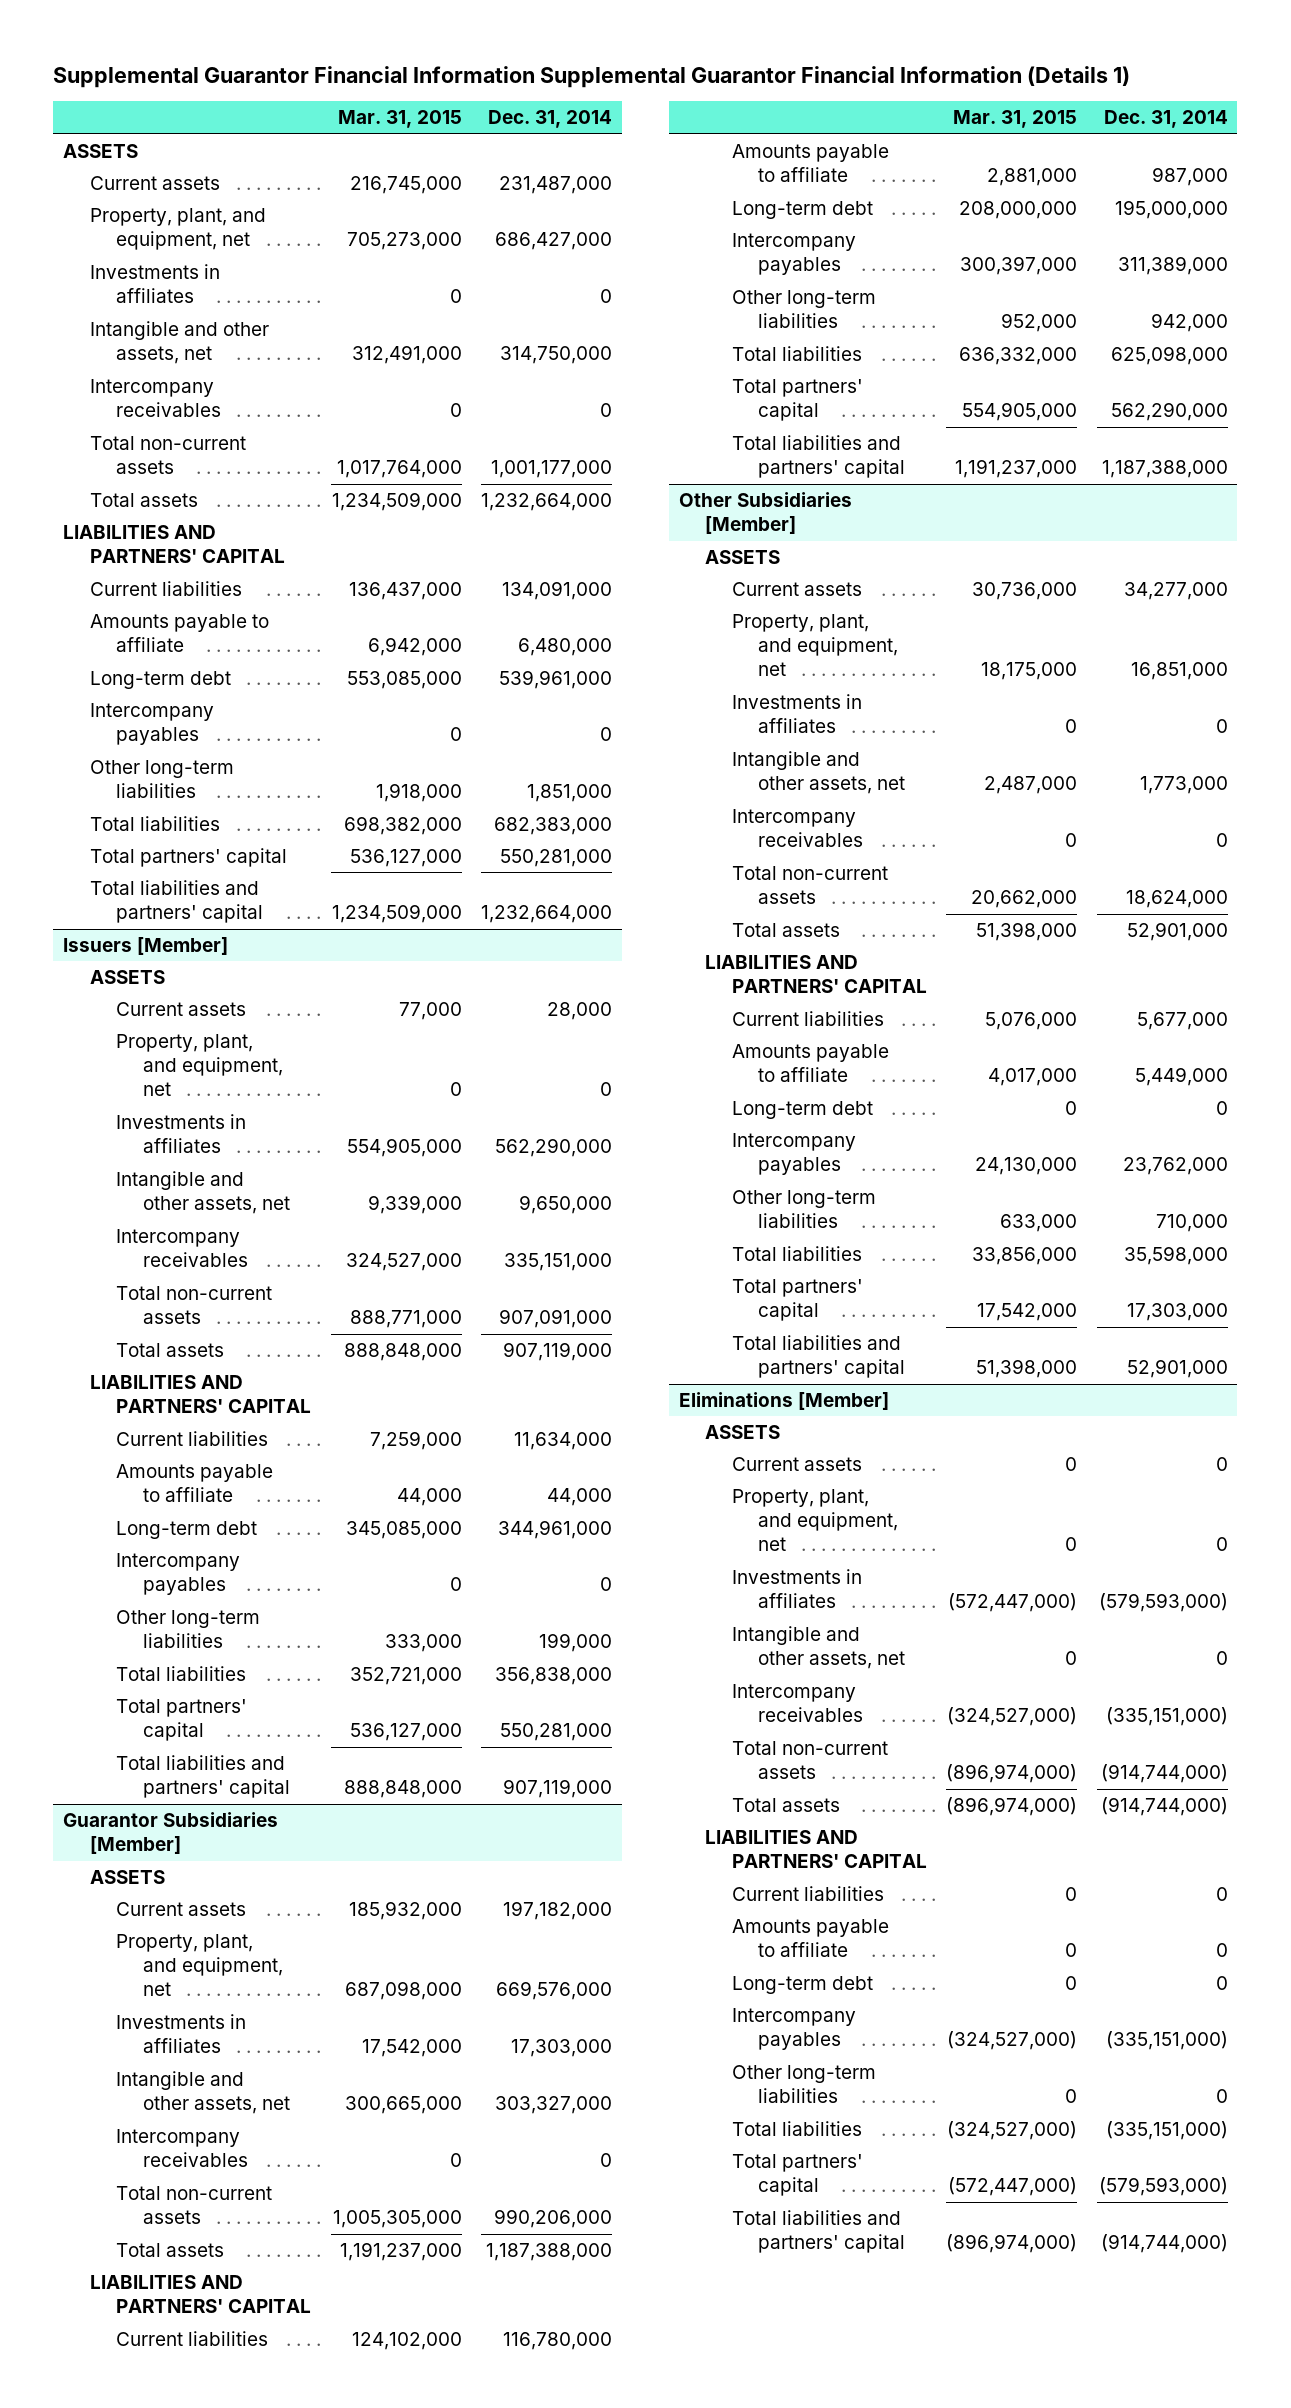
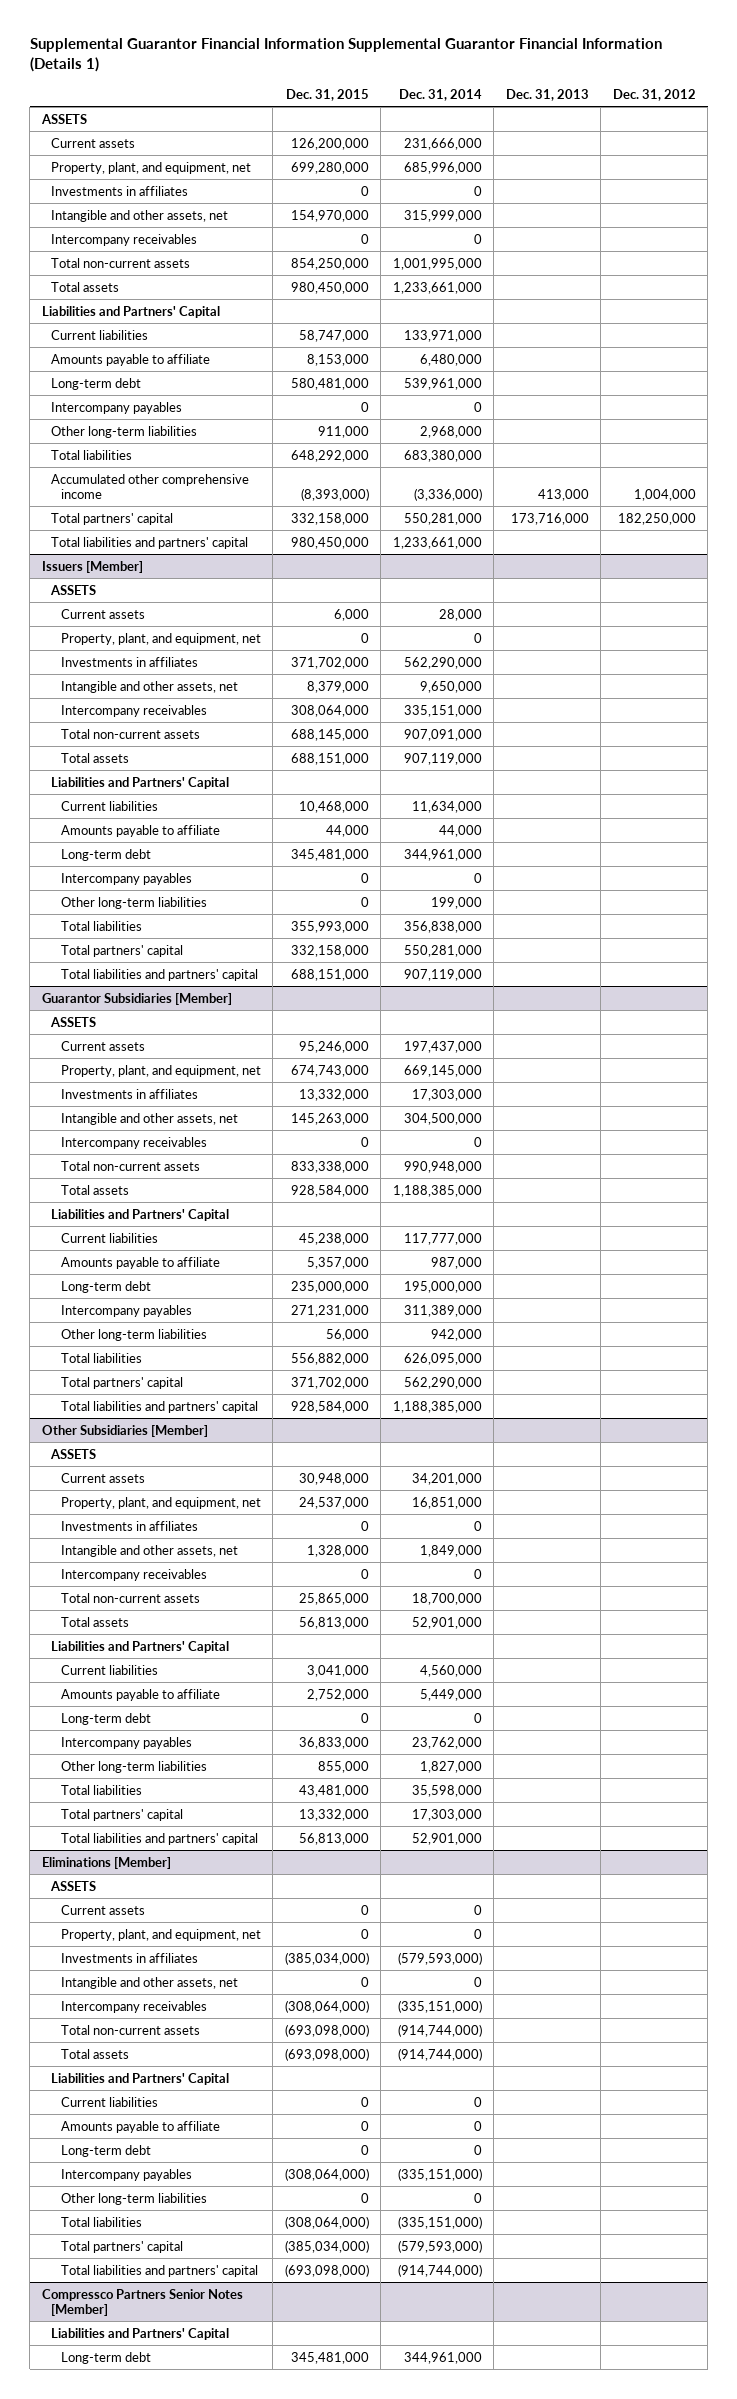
- | Mar. 31, 2015 | Dec. 31, 2014
+ | Dec. 31, 2015 | Dec. 31, 2014 | Dec. 31, 2013 | Dec. 31, 2012
- Current assets | 216,745,000 | 231,487,000
- Property, plant, and equipment, net | 705,273,000 | 686,427,000
+ Current assets | 126,200,000 | 231,666,000 | |
+ Property, plant, and equipment, net | 699,280,000 | 685,996,000 | |
- Intangible and other assets, net | 312,491,000 | 314,750,000
+ Intangible and other assets, net | 154,970,000 | 315,999,000 | |
- Total non-current assets | 1,017,764,000 | 1,001,177,000
- Total assets | 1,234,509,000 | 1,232,664,000
- LIABILITIES AND PARTNERS' CAPITAL
- Current liabilities | 136,437,000 | 134,091,000
+ Total non-current assets | 854,250,000 | 1,001,995,000 | |
+ Total assets | 980,450,000 | 1,233,661,000 | |
+ Liabilities and Partners' Capital
+ Current liabilities | 58,747,000 | 133,971,000 | |
- Other long-term liabilities | 1,918,000 | 1,851,000
- Total liabilities | 698,382,000 | 682,383,000
+ Other long-term liabilities | 911,000 | 2,968,000 | |
+ Total liabilities | 648,292,000 | 683,380,000 | |
+ Accumulated other comprehensive income | (8,393,000) | (3,336,000) | 413,000 | 1,004,000
- Total liabilities and partners' capital | 1,234,509,000 | 1,232,664,000
+ Total liabilities and partners' capital | 980,450,000 | 1,233,661,000 | |
@ Issuers [Member]
- LIABILITIES AND PARTNERS' CAPITAL
+ Liabilities and Partners' Capital
@ Guarantor Subsidiaries [Member]
- Current assets | 185,932,000 | 197,182,000
- Property, plant, and equipment, net | 687,098,000 | 669,576,000
+ Current assets | 95,246,000 | 197,437,000 | |
+ Property, plant, and equipment, net | 674,743,000 | 669,145,000 | |
- Intangible and other assets, net | 300,665,000 | 303,327,000
+ Intangible and other assets, net | 145,263,000 | 304,500,000 | |
- Total non-current assets | 1,005,305,000 | 990,206,000
- Total assets | 1,191,237,000 | 1,187,388,000
- LIABILITIES AND PARTNERS' CAPITAL
- Current liabilities | 124,102,000 | 116,780,000
+ Total non-current assets | 833,338,000 | 990,948,000 | |
+ Total assets | 928,584,000 | 1,188,385,000 | |
+ Liabilities and Partners' Capital
+ Current liabilities | 45,238,000 | 117,777,000 | |
- Total liabilities | 636,332,000 | 625,098,000
+ Total liabilities | 556,882,000 | 626,095,000 | |
- Total liabilities and partners' capital | 1,191,237,000 | 1,187,388,000
+ Total liabilities and partners' capital | 928,584,000 | 1,188,385,000 | |
@ Other Subsidiaries [Member]
- Current assets | 30,736,000 | 34,277,000
+ Current assets | 30,948,000 | 34,201,000 | |
- Intangible and other assets, net | 2,487,000 | 1,773,000
+ Intangible and other assets, net | 1,328,000 | 1,849,000 | |
- Total non-current assets | 20,662,000 | 18,624,000
+ Total non-current assets | 25,865,000 | 18,700,000 | |
- LIABILITIES AND PARTNERS' CAPITAL
- Current liabilities | 5,076,000 | 5,677,000
+ Liabilities and Partners' Capital
+ Current liabilities | 3,041,000 | 4,560,000 | |
- Other long-term liabilities | 633,000 | 710,000
+ Other long-term liabilities | 855,000 | 1,827,000 | |
@ Eliminations [Member]
- LIABILITIES AND PARTNERS' CAPITAL
+ Liabilities and Partners' Capital
+ Compressco Partners Senior Notes [Member]
+ Liabilities and Partners' Capital
+ Long-term debt | 345,481,000 | 344,961,000 | |

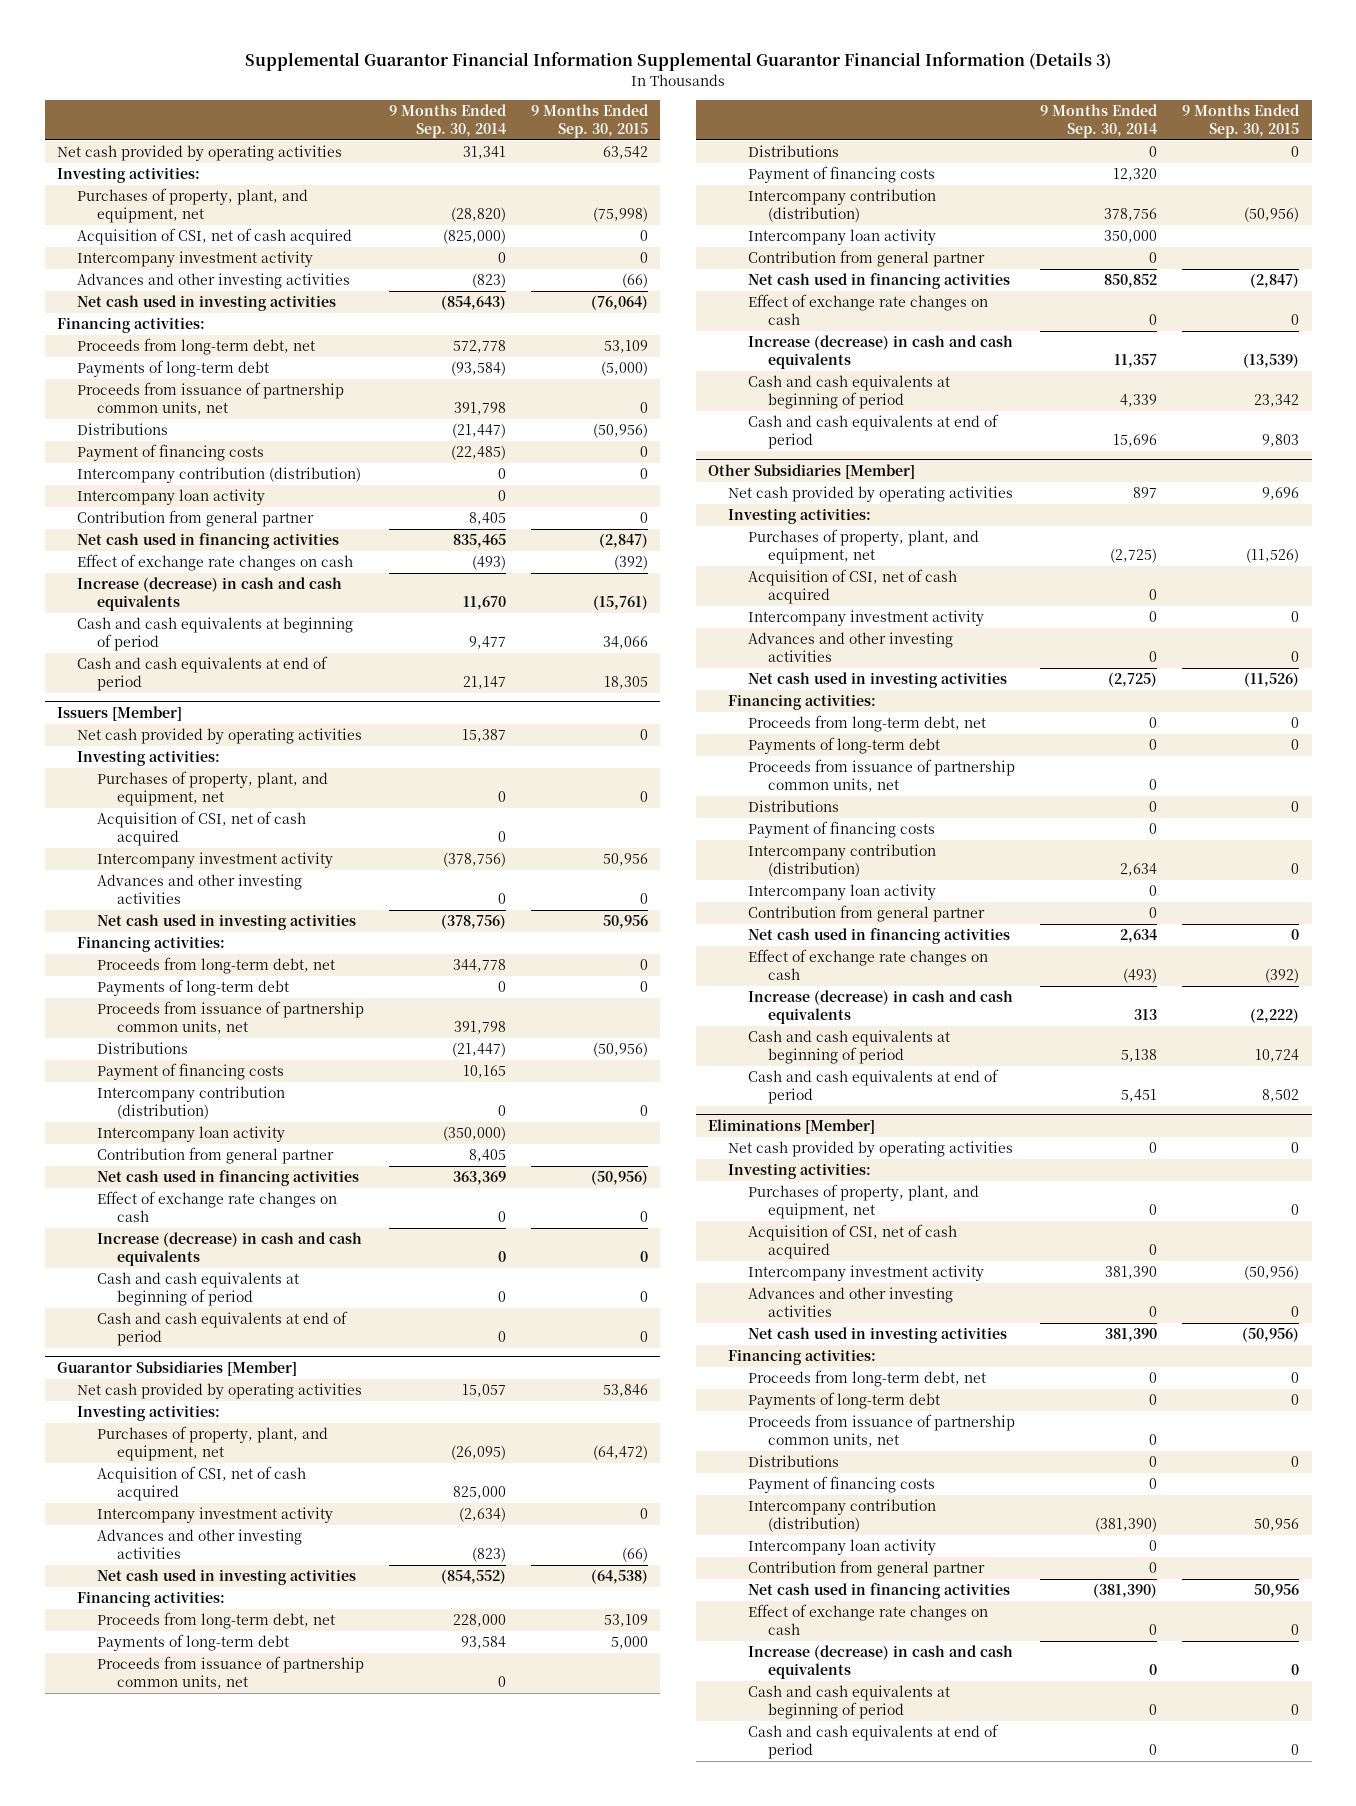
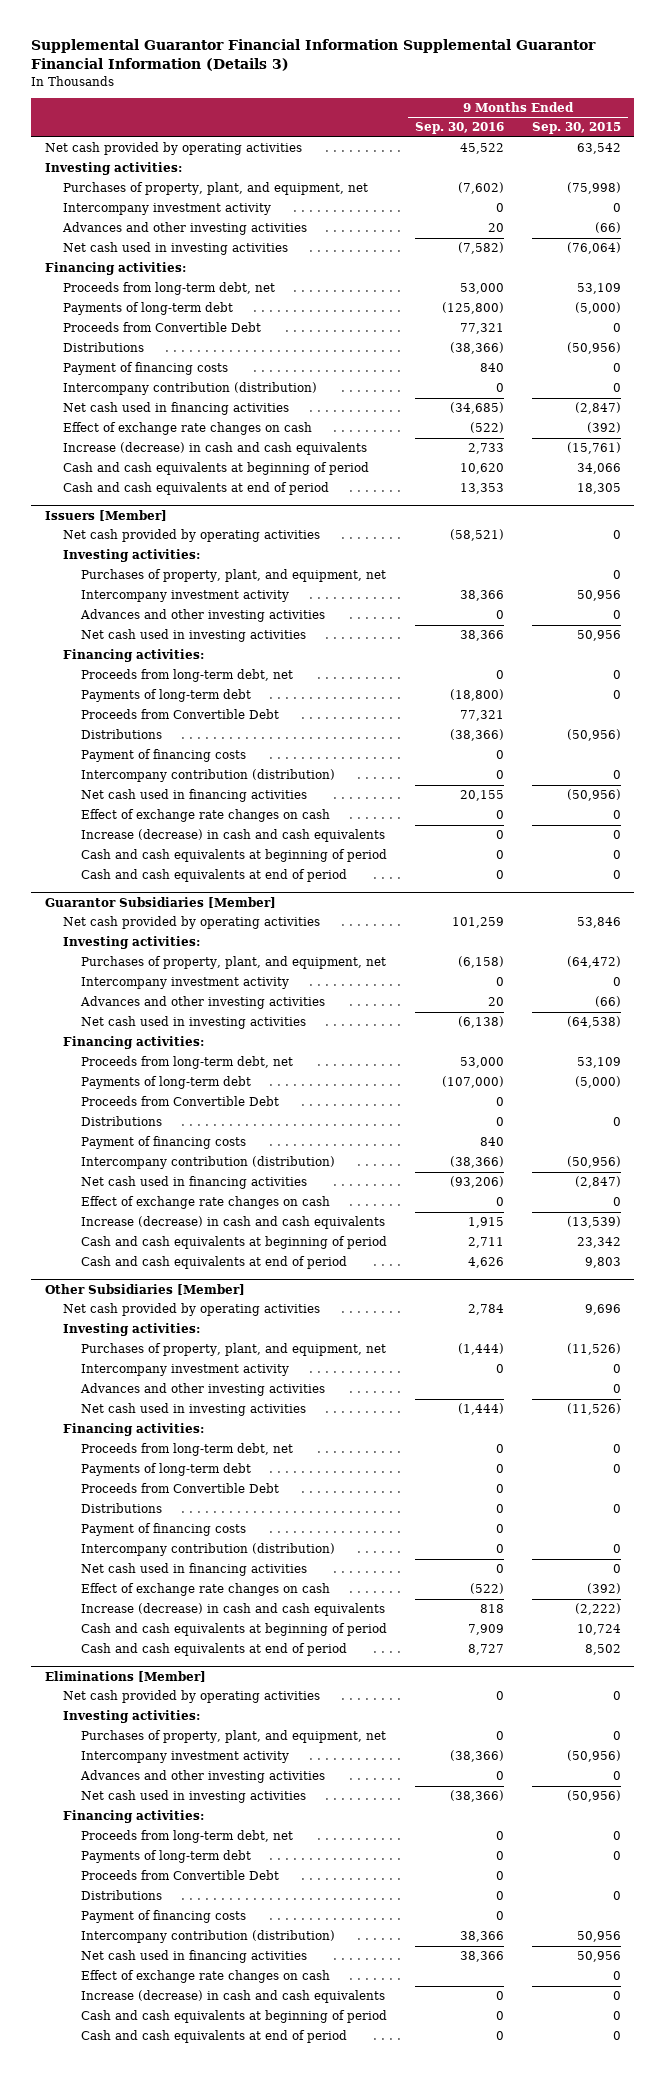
- | 9 Months Ended Sep. 30, 2014 | 9 Months Ended Sep. 30, 2015
+ | 9 Months Ended Sep. 30, 2016 | 9 Months Ended Sep. 30, 2015
- Acquisition of CSI, net of cash acquired | (825,000) | 0
- Proceeds from issuance of partnership common units, net | 391,798 | 0
+ Proceeds from Convertible Debt | 77,321 | 0
- Intercompany loan activity | 0 |
- Contribution from general partner | 8,405 | 0
@ Issuers [Member]
- Acquisition of CSI, net of cash acquired | 0 |
- Proceeds from issuance of partnership common units, net | 391,798 |
+ Proceeds from Convertible Debt | 77,321 |
- Intercompany loan activity | (350,000) |
- Contribution from general partner | 8,405 |
@ Guarantor Subsidiaries [Member]
- Acquisition of CSI, net of cash acquired | 825,000 |
- Payments of long-term debt | 93,584 | 5,000
- Proceeds from issuance of partnership common units, net | 0 |
+ Payments of long-term debt | (107,000) | (5,000)
+ Proceeds from Convertible Debt | 0 |
- Intercompany loan activity | 350,000 |
- Contribution from general partner | 0 |
@ Other Subsidiaries [Member]
- Acquisition of CSI, net of cash acquired | 0 |
- Proceeds from issuance of partnership common units, net | 0 |
+ Proceeds from Convertible Debt | 0 |
- Intercompany loan activity | 0 |
- Contribution from general partner | 0 |
@ Eliminations [Member]
- Acquisition of CSI, net of cash acquired | 0 |
- Proceeds from issuance of partnership common units, net | 0 |
+ Proceeds from Convertible Debt | 0 |
- Intercompany loan activity | 0 |
- Contribution from general partner | 0 |

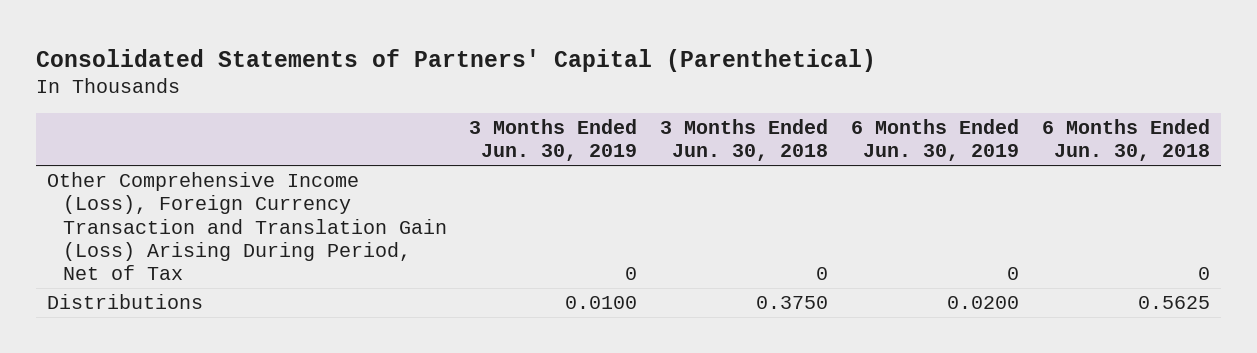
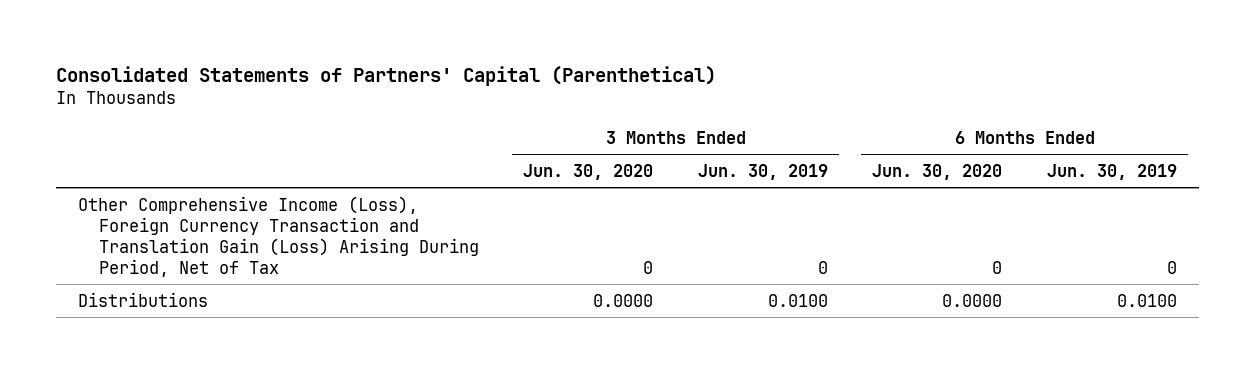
- | 3 Months Ended Jun. 30, 2019 | 3 Months Ended Jun. 30, 2018 | 6 Months Ended Jun. 30, 2019 | 6 Months Ended Jun. 30, 2018
+ | 3 Months Ended Jun. 30, 2020 | 3 Months Ended Jun. 30, 2019 | 6 Months Ended Jun. 30, 2020 | 6 Months Ended Jun. 30, 2019
- Distributions | 0.0100 | 0.3750 | 0.0200 | 0.5625
+ Distributions | 0.0000 | 0.0100 | 0.0000 | 0.0100

